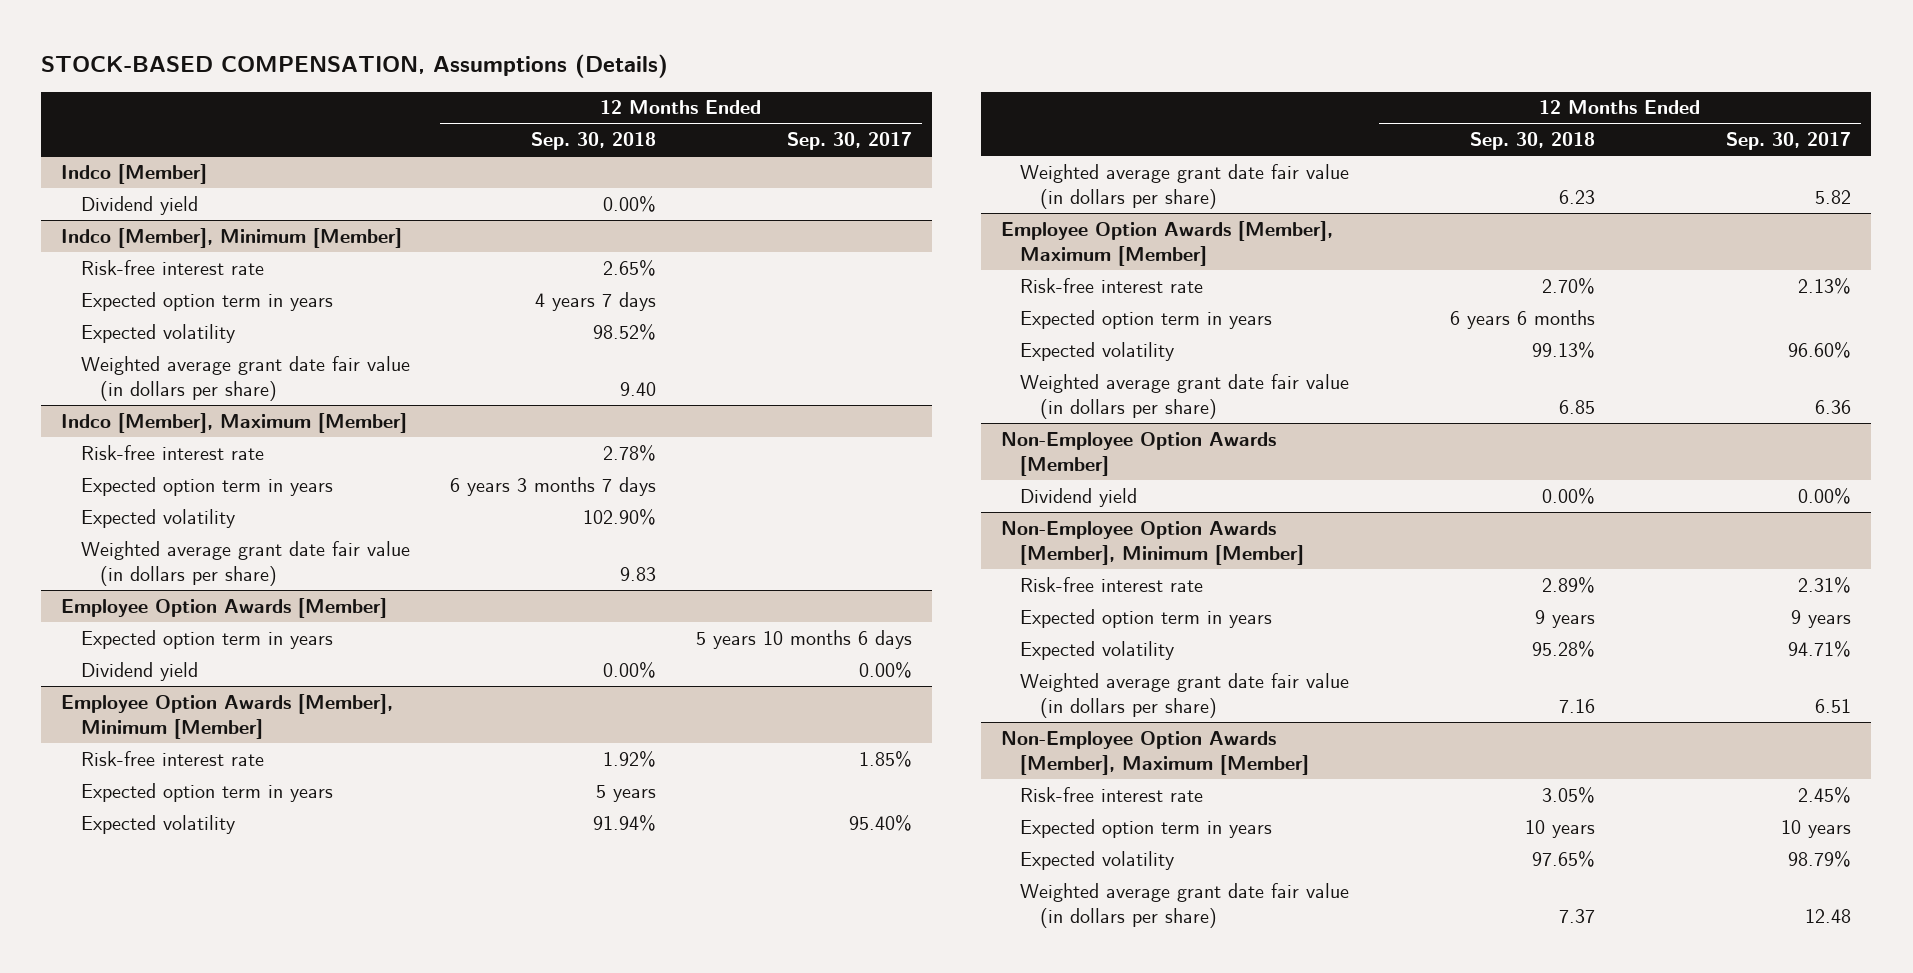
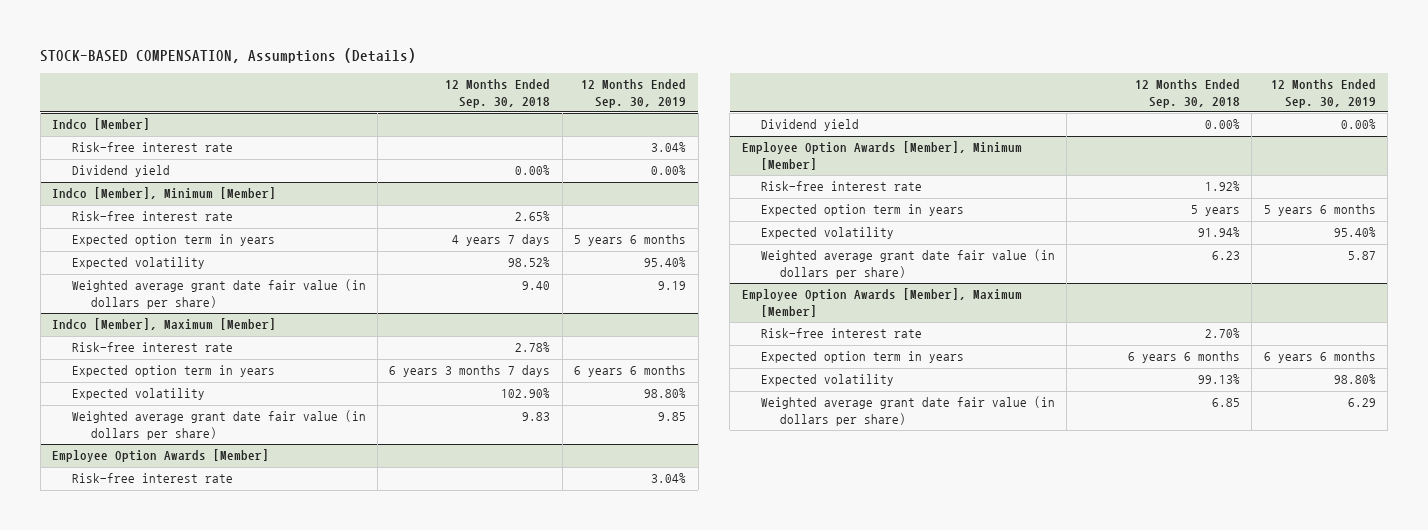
- | 12 Months Ended Sep. 30, 2018 | 12 Months Ended Sep. 30, 2017
+ | 12 Months Ended Sep. 30, 2018 | 12 Months Ended Sep. 30, 2019
@ Indco [Member]
+ Risk-free interest rate | | 3.04%
@ Employee Option Awards [Member]
- Expected option term in years | | 5 years 10 months 6 days
+ Risk-free interest rate | | 3.04%
- Non-Employee Option Awards [Member]
- Dividend yield | 0.00% | 0.00%
- Non-Employee Option Awards [Member], Minimum [Member]
- Risk-free interest rate | 2.89% | 2.31%
- Expected option term in years | 9 years | 9 years
- Expected volatility | 95.28% | 94.71%
- Weighted average grant date fair value (in dollars per share) | 7.16 | 6.51
- Non-Employee Option Awards [Member], Maximum [Member]
- Risk-free interest rate | 3.05% | 2.45%
- Expected option term in years | 10 years | 10 years
- Expected volatility | 97.65% | 98.79%
- Weighted average grant date fair value (in dollars per share) | 7.37 | 12.48

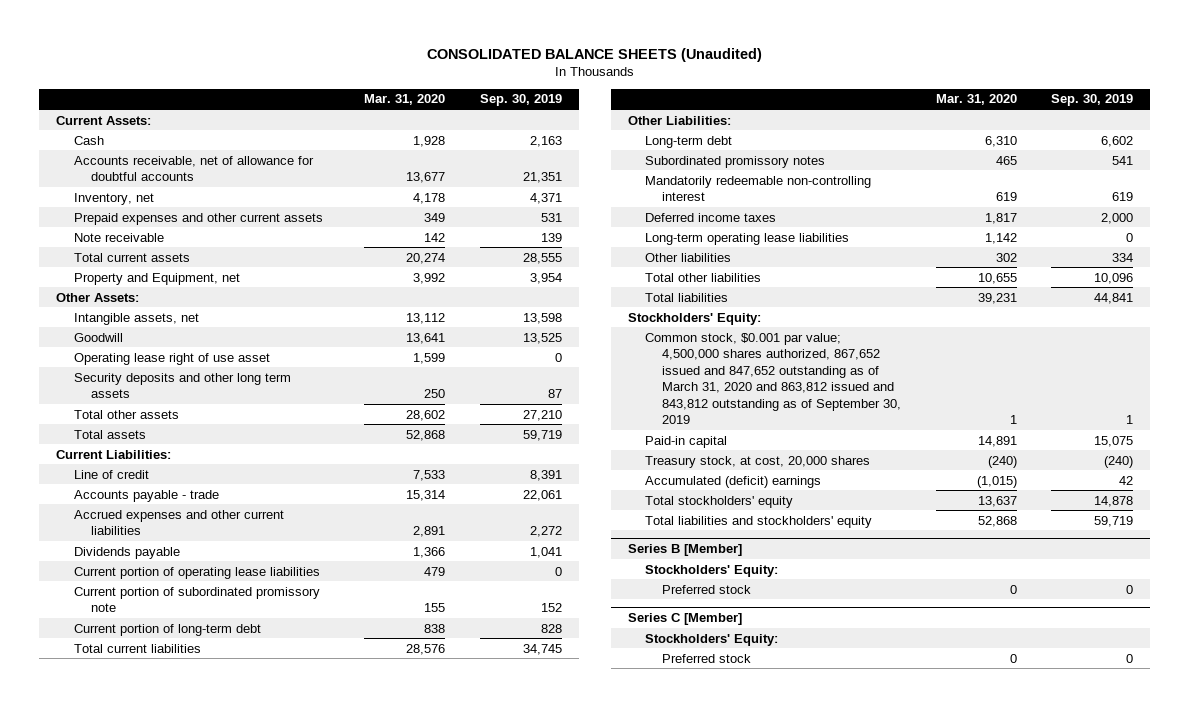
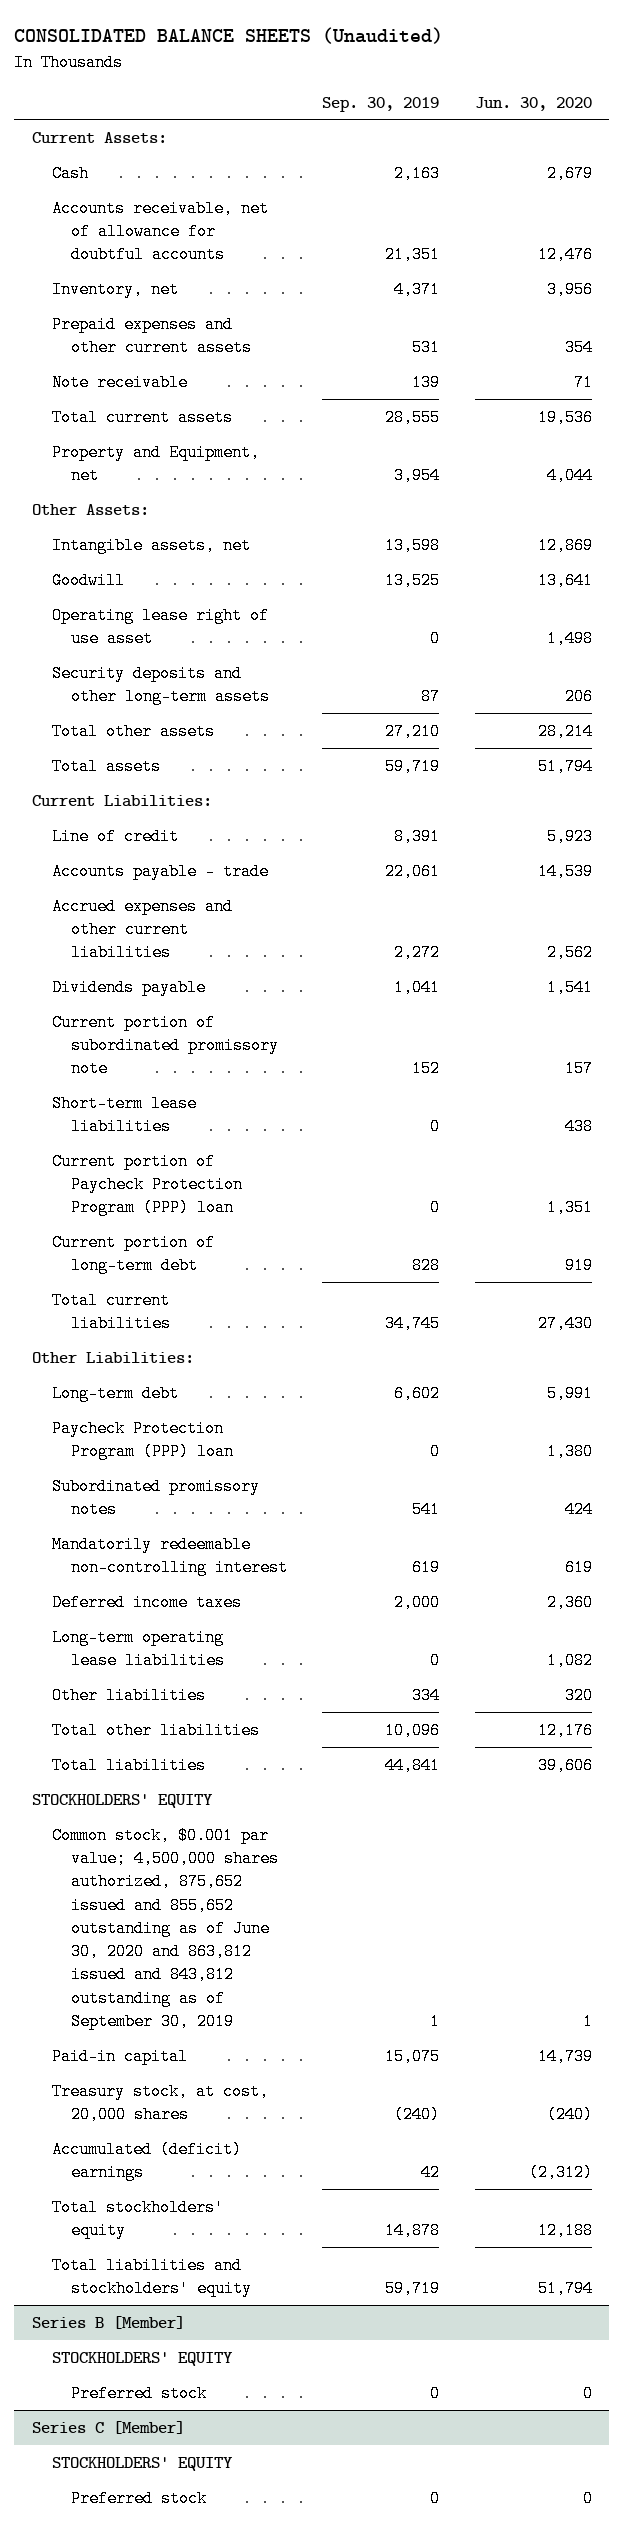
- | Mar. 31, 2020 | Sep. 30, 2019
+ | Sep. 30, 2019 | Jun. 30, 2020
- Security deposits and other long term assets | 250 | 87
+ Security deposits and other long-term assets | 87 | 206
- Current portion of operating lease liabilities | 479 | 0
+ Short-term lease liabilities | 0 | 438
+ Current portion of Paycheck Protection Program (PPP) loan | 0 | 1,351
+ Paycheck Protection Program (PPP) loan | 0 | 1,380
- Stockholders' Equity:
- Common stock, $0.001 par value; 4,500,000 shares authorized, 867,652 issued and 847,652 outstanding as of March 31, 2020 and 863,812 issued and 843,812 outstanding as of September 30, 2019 | 1 | 1
+ STOCKHOLDERS' EQUITY
+ Common stock, $0.001 par value; 4,500,000 shares authorized, 875,652 issued and 855,652 outstanding as of June 30, 2020 and 863,812 issued and 843,812 outstanding as of September 30, 2019 | 1 | 1
@ Series B [Member]
- Stockholders' Equity:
+ STOCKHOLDERS' EQUITY
@ Series C [Member]
- Stockholders' Equity:
+ STOCKHOLDERS' EQUITY

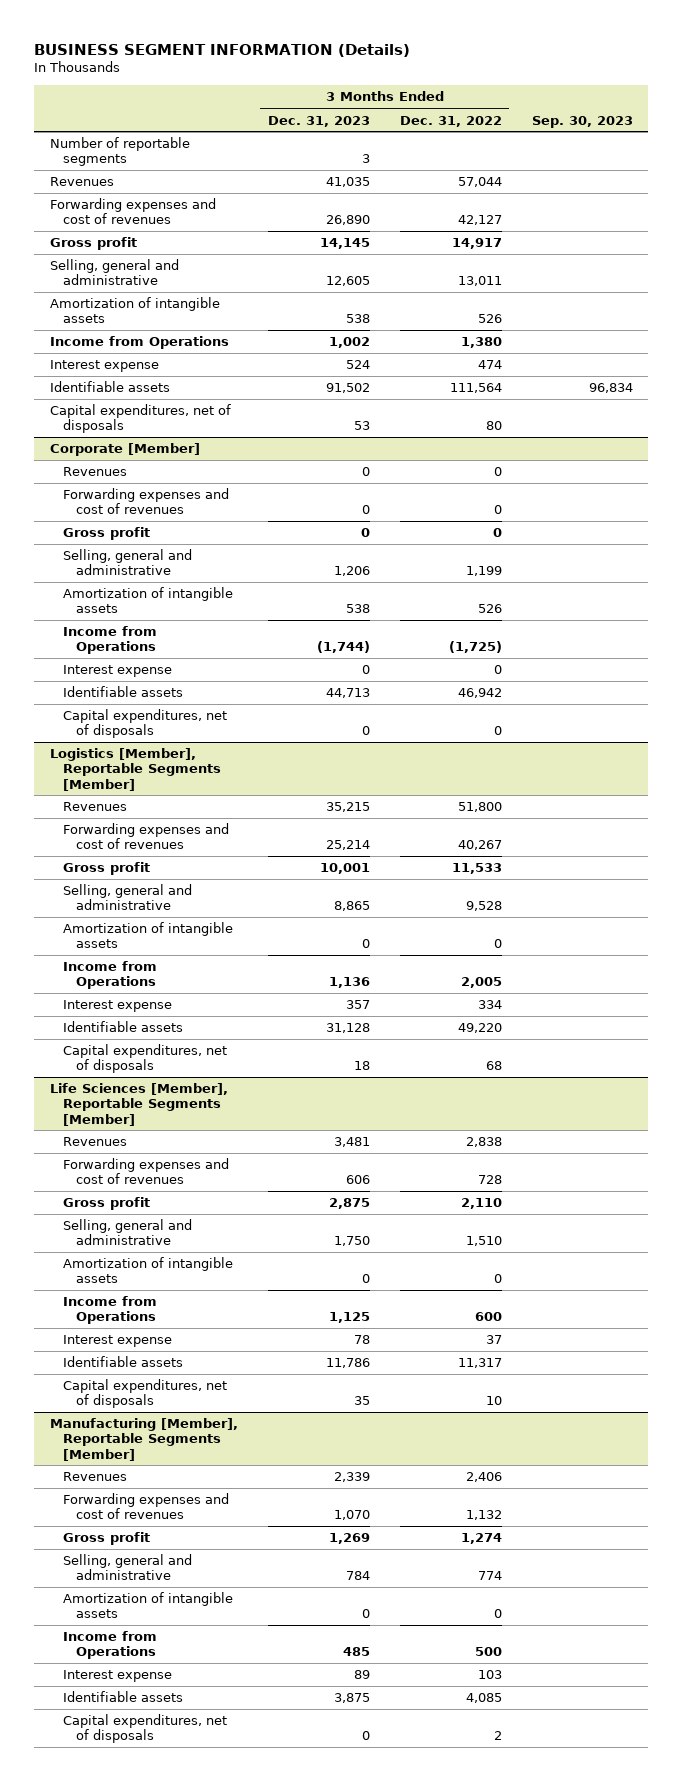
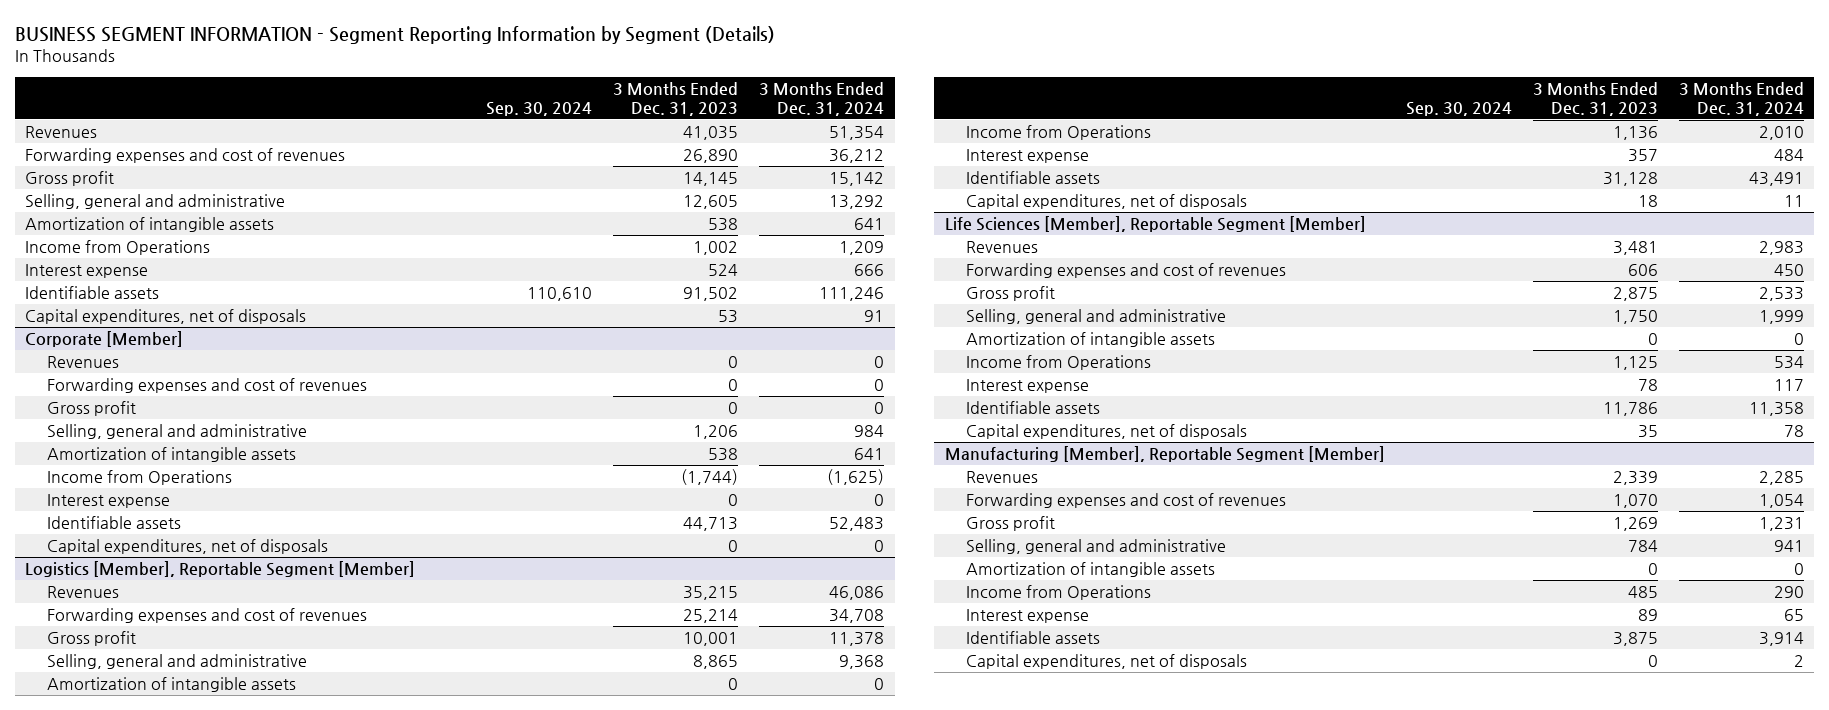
- BUSINESS SEGMENT INFORMATION (Details)
+ BUSINESS SEGMENT INFORMATION - Segment Reporting Information by Segment (Details)
- | 3 Months Ended Dec. 31, 2023 | 3 Months Ended Dec. 31, 2022 | Sep. 30, 2023
+ | Sep. 30, 2024 | 3 Months Ended Dec. 31, 2023 | 3 Months Ended Dec. 31, 2024
- Number of reportable segments | 3 | |
- Logistics [Member], Reportable Segments [Member]
+ Logistics [Member], Reportable Segment [Member]
- Life Sciences [Member], Reportable Segments [Member]
+ Life Sciences [Member], Reportable Segment [Member]
- Manufacturing [Member], Reportable Segments [Member]
+ Manufacturing [Member], Reportable Segment [Member]

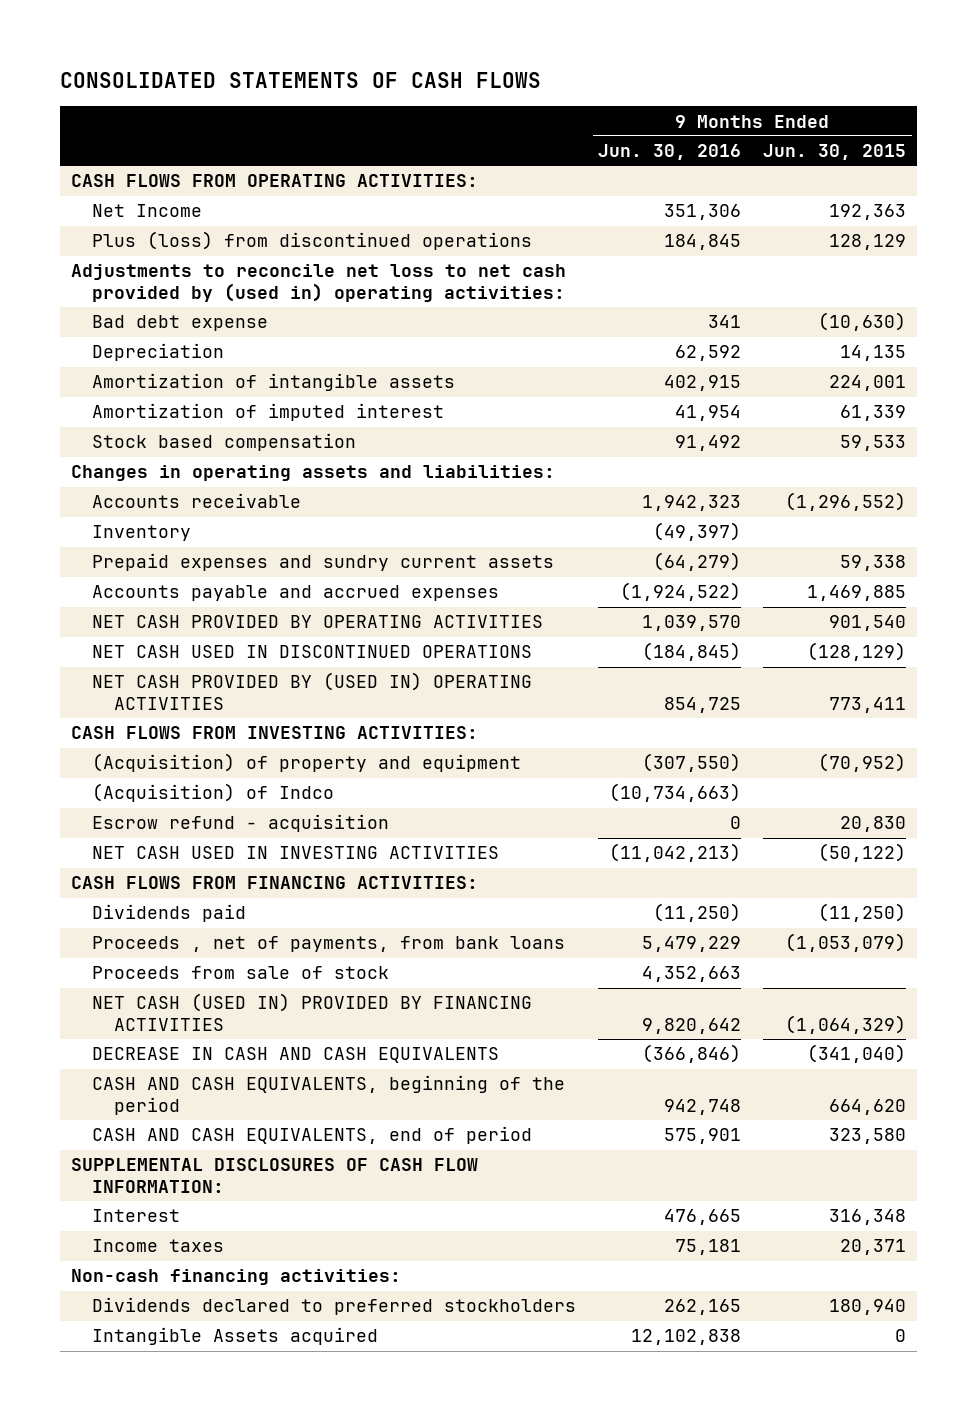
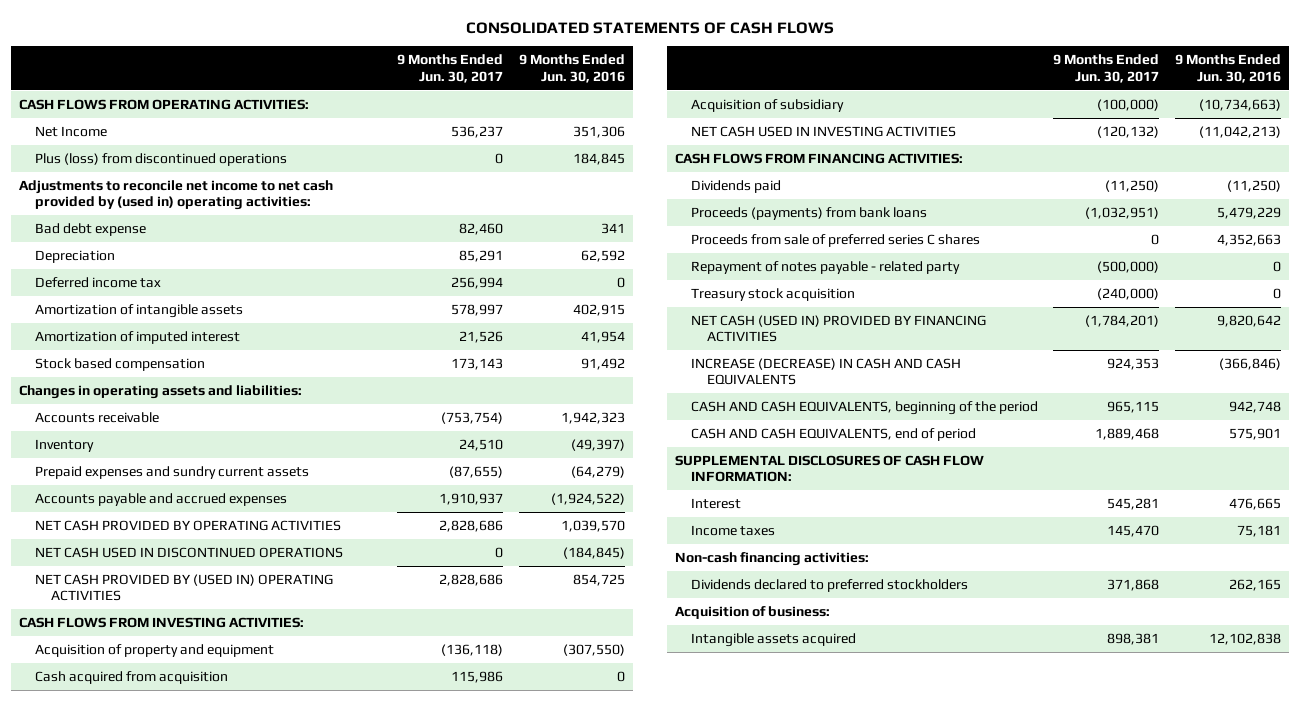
- | 9 Months Ended Jun. 30, 2016 | 9 Months Ended Jun. 30, 2015
+ | 9 Months Ended Jun. 30, 2017 | 9 Months Ended Jun. 30, 2016
- Adjustments to reconcile net loss to net cash provided by (used in) operating activities:
+ Adjustments to reconcile net income to net cash provided by (used in) operating activities:
+ Deferred income tax | 256,994 | 0
- (Acquisition) of property and equipment | (307,550) | (70,952)
- (Acquisition) of Indco | (10,734,663) |
- Escrow refund - acquisition | 0 | 20,830
+ Acquisition of property and equipment | (136,118) | (307,550)
+ Cash acquired from acquisition | 115,986 | 0
+ Acquisition of subsidiary | (100,000) | (10,734,663)
- Proceeds , net of payments, from bank loans | 5,479,229 | (1,053,079)
- Proceeds from sale of stock | 4,352,663 |
+ Proceeds (payments) from bank loans | (1,032,951) | 5,479,229
+ Proceeds from sale of preferred series C shares | 0 | 4,352,663
+ Repayment of notes payable - related party | (500,000) | 0
+ Treasury stock acquisition | (240,000) | 0
- DECREASE IN CASH AND CASH EQUIVALENTS | (366,846) | (341,040)
+ INCREASE (DECREASE) IN CASH AND CASH EQUIVALENTS | 924,353 | (366,846)
- Intangible Assets acquired | 12,102,838 | 0
+ Acquisition of business:
+ Intangible assets acquired | 898,381 | 12,102,838

